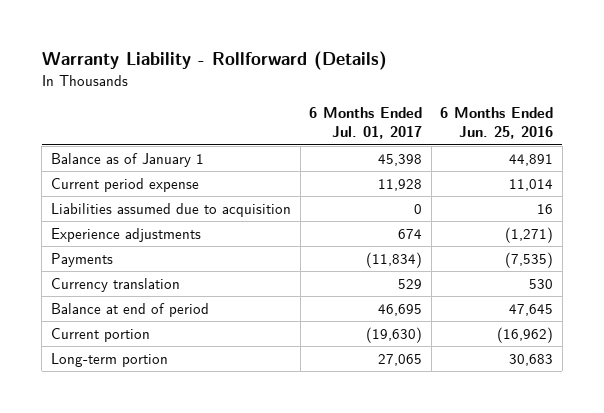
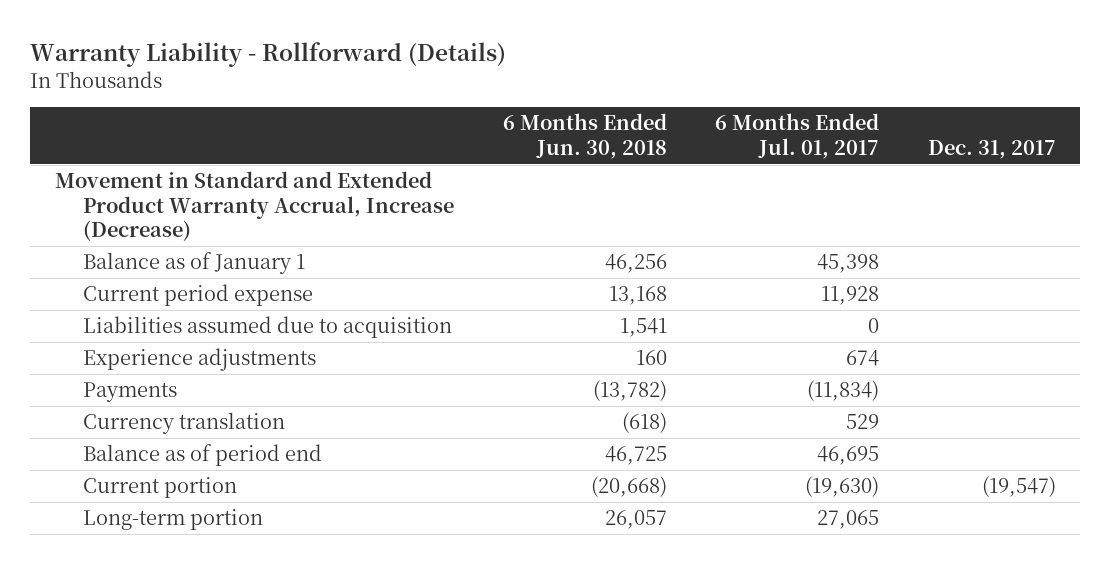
- | 6 Months Ended Jul. 01, 2017 | 6 Months Ended Jun. 25, 2016
+ | 6 Months Ended Jun. 30, 2018 | 6 Months Ended Jul. 01, 2017 | Dec. 31, 2017
+ Movement in Standard and Extended Product Warranty Accrual, Increase (Decrease)
- Balance at end of period | 46,695 | 47,645
+ Balance as of period end | 46,725 | 46,695 |

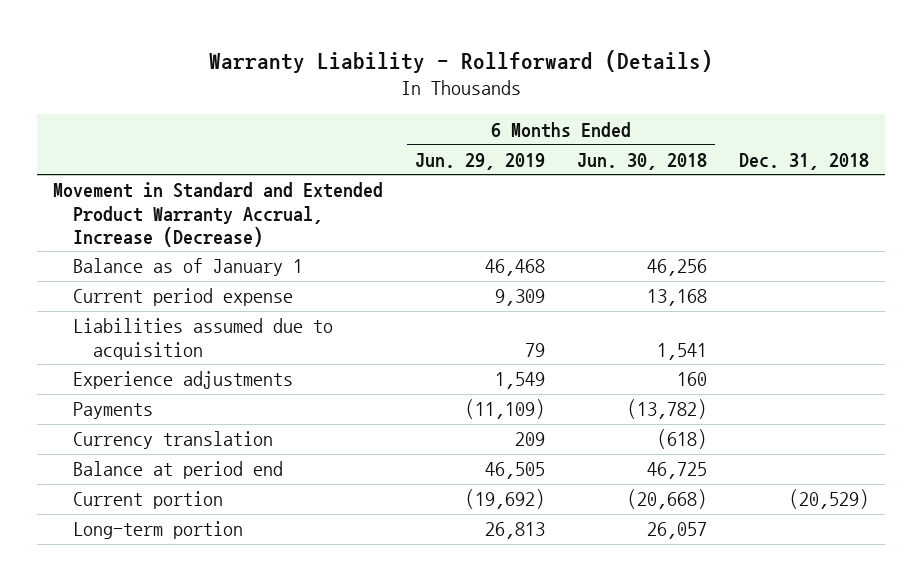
- | 6 Months Ended Jun. 30, 2018 | 6 Months Ended Jul. 01, 2017 | Dec. 31, 2017
+ | 6 Months Ended Jun. 29, 2019 | 6 Months Ended Jun. 30, 2018 | Dec. 31, 2018
- Balance as of period end | 46,725 | 46,695 |
+ Balance at period end | 46,505 | 46,725 |

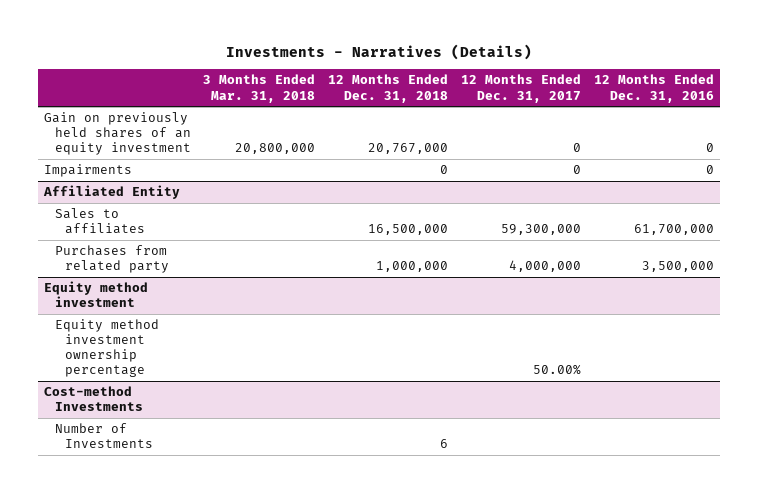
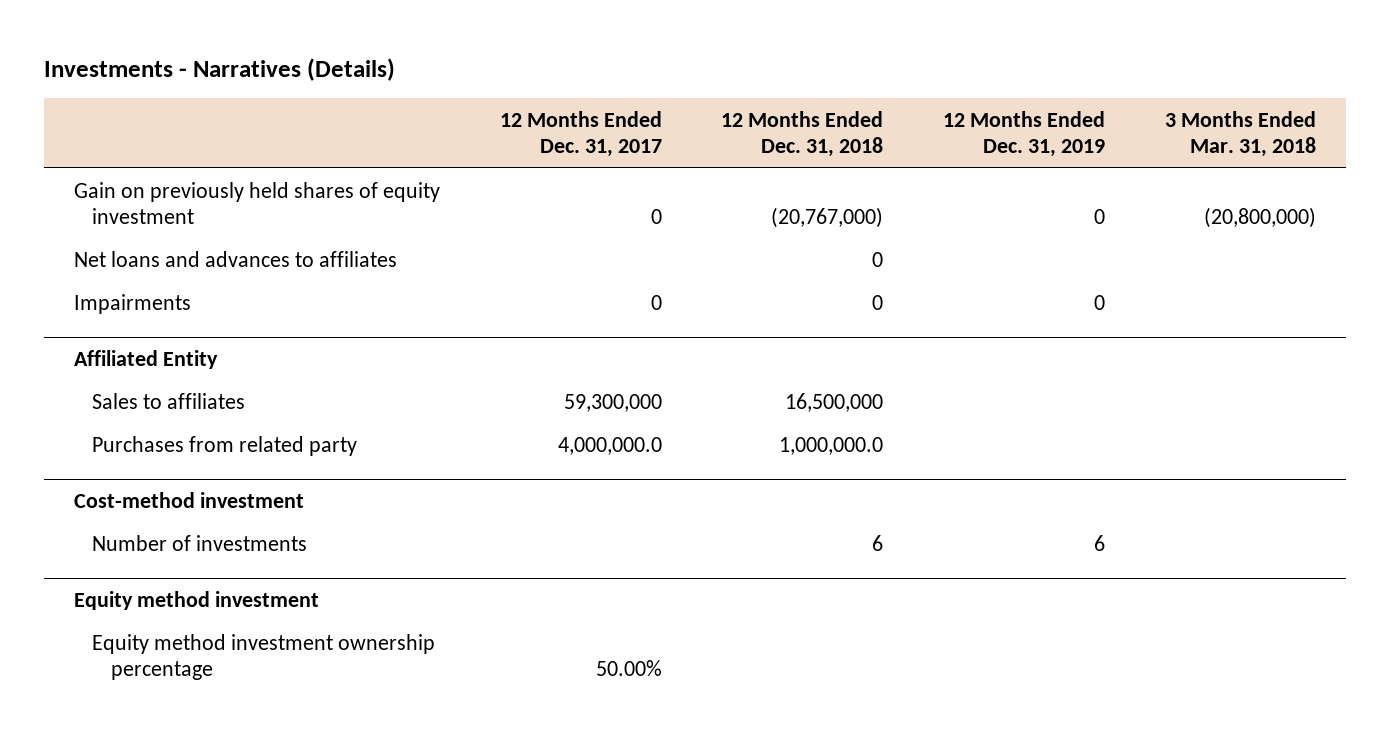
- | 3 Months Ended Mar. 31, 2018 | 12 Months Ended Dec. 31, 2018 | 12 Months Ended Dec. 31, 2017 | 12 Months Ended Dec. 31, 2016
+ | 12 Months Ended Dec. 31, 2017 | 12 Months Ended Dec. 31, 2018 | 12 Months Ended Dec. 31, 2019 | 3 Months Ended Mar. 31, 2018
- Gain on previously held shares of an equity investment | 20,800,000 | 20,767,000 | 0 | 0
+ Gain on previously held shares of equity investment | 0 | (20,767,000) | 0 | (20,800,000)
+ Net loans and advances to affiliates | | 0 | |
@ Affiliated Entity
- Purchases from related party | | 1,000,000 | 4,000,000 | 3,500,000
+ Purchases from related party | 4,000,000.0 | 1,000,000.0 | |
+ Cost-method investment
+ Number of investments | | 6 | 6 |
- Cost-method Investments
- Number of Investments | | 6 | |

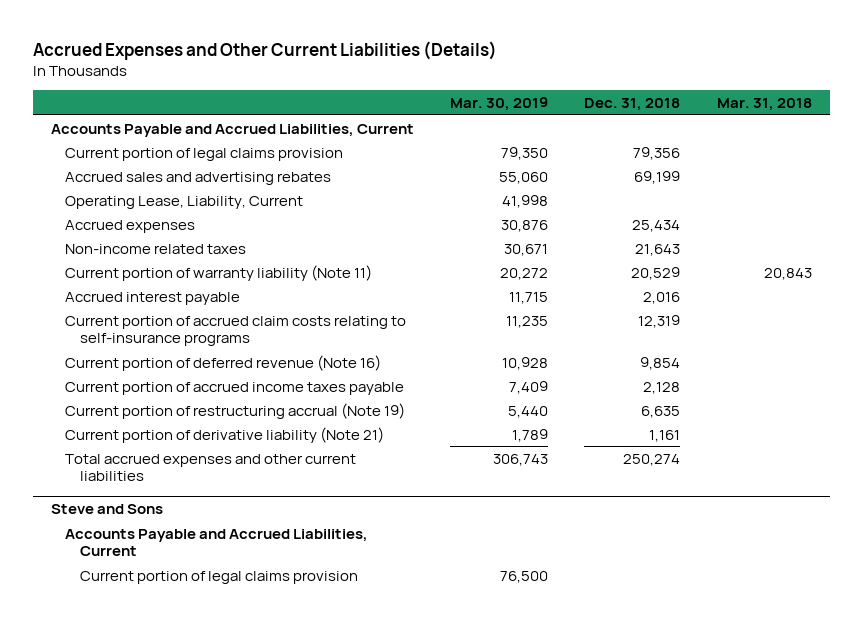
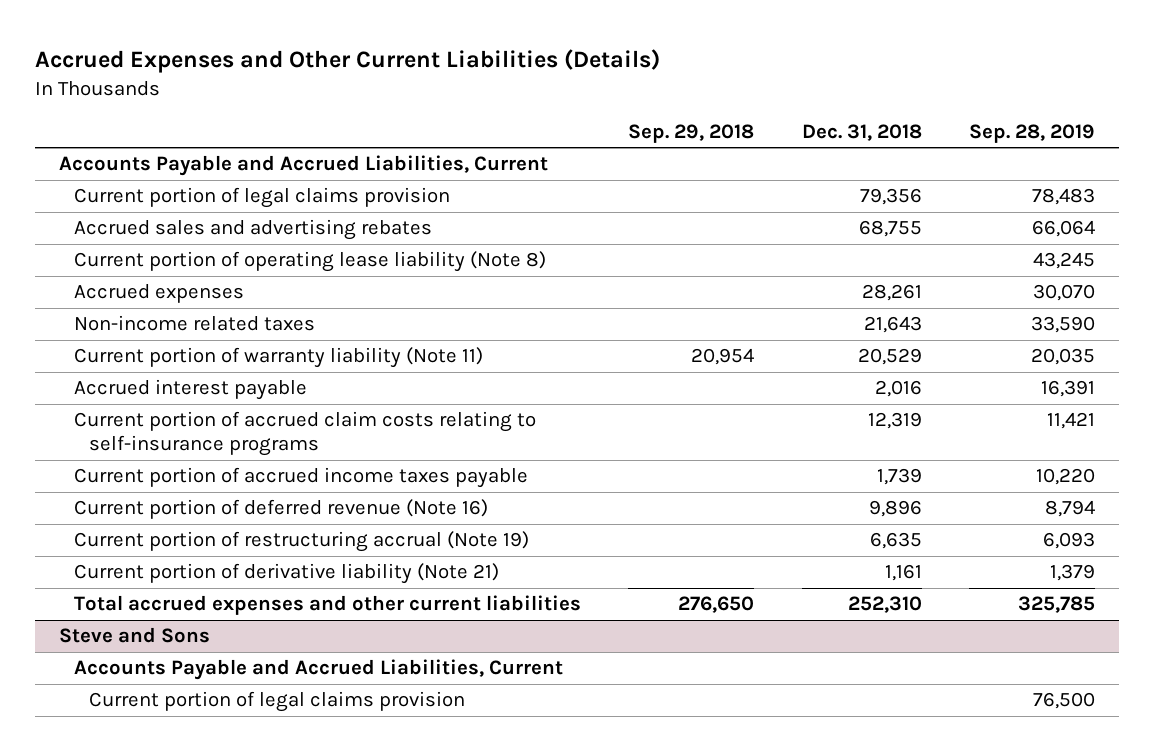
- | Mar. 30, 2019 | Dec. 31, 2018 | Mar. 31, 2018
+ | Sep. 29, 2018 | Dec. 31, 2018 | Sep. 28, 2019
- Accrued sales and advertising rebates | 55,060 | 69,199 |
- Operating Lease, Liability, Current | 41,998 | |
- Accrued expenses | 30,876 | 25,434 |
+ Accrued sales and advertising rebates | | 68,755 | 66,064
+ Current portion of operating lease liability (Note 8) | | | 43,245
+ Accrued expenses | | 28,261 | 30,070
- Current portion of deferred revenue (Note 16) | 10,928 | 9,854 |
- Current portion of accrued income taxes payable | 7,409 | 2,128 |
+ Current portion of accrued income taxes payable | | 1,739 | 10,220
+ Current portion of deferred revenue (Note 16) | | 9,896 | 8,794
- Total accrued expenses and other current liabilities | 306,743 | 250,274 |
+ Total accrued expenses and other current liabilities | 276,650 | 252,310 | 325,785

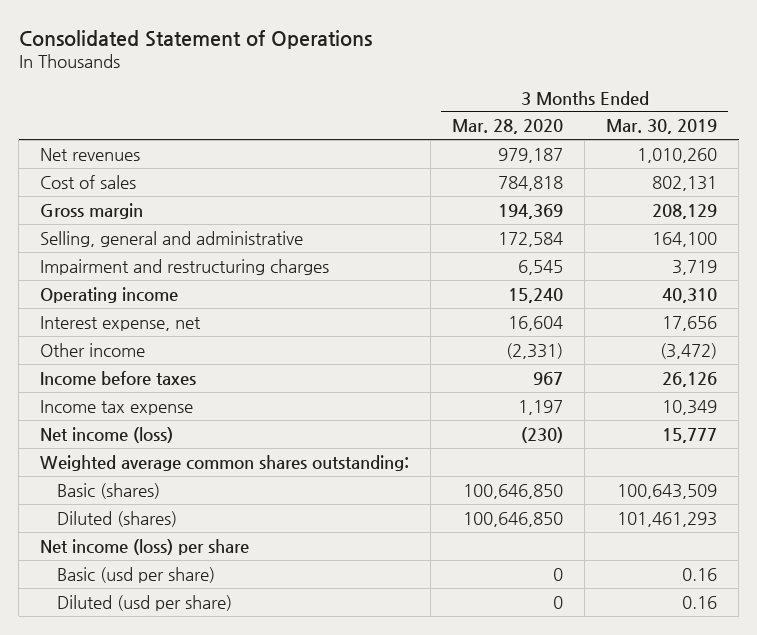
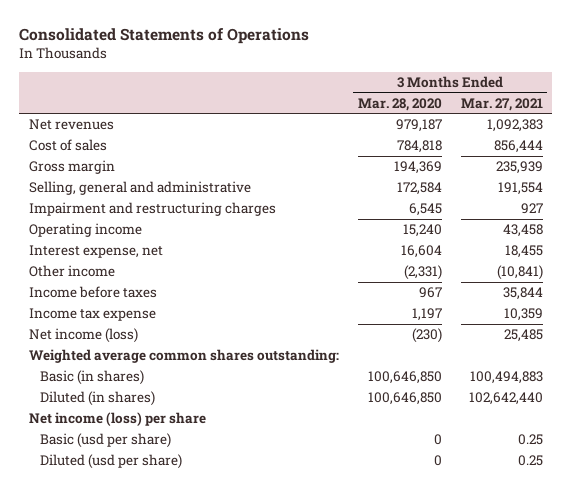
- Consolidated Statement of Operations
+ Consolidated Statements of Operations
- | 3 Months Ended Mar. 28, 2020 | 3 Months Ended Mar. 30, 2019
+ | 3 Months Ended Mar. 28, 2020 | 3 Months Ended Mar. 27, 2021
- Basic (shares) | 100,646,850 | 100,643,509
- Diluted (shares) | 100,646,850 | 101,461,293
+ Basic (in shares) | 100,646,850 | 100,494,883
+ Diluted (in shares) | 100,646,850 | 102,642,440

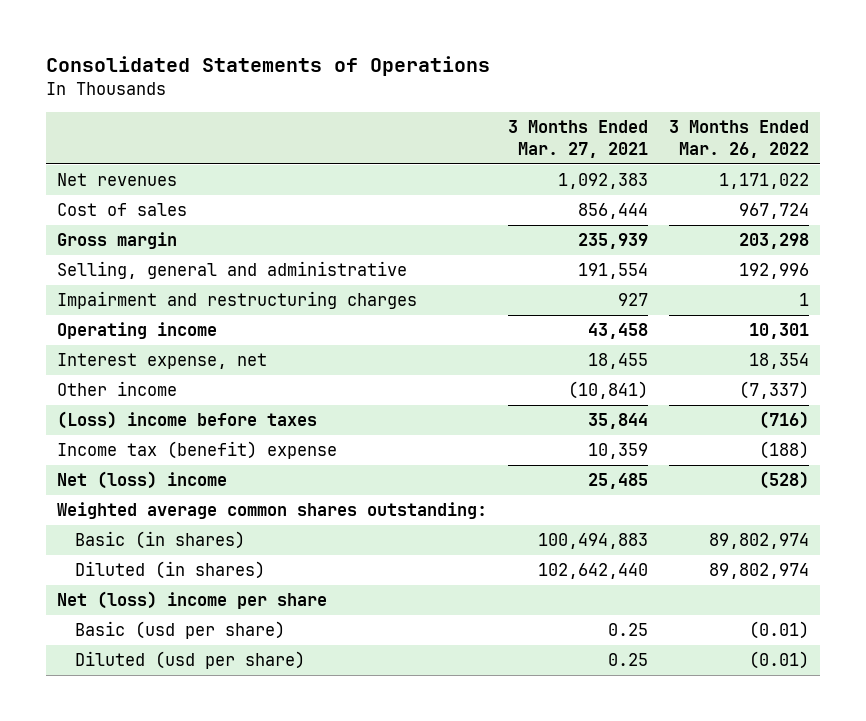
- | 3 Months Ended Mar. 28, 2020 | 3 Months Ended Mar. 27, 2021
+ | 3 Months Ended Mar. 27, 2021 | 3 Months Ended Mar. 26, 2022
- Income before taxes | 967 | 35,844
- Income tax expense | 1,197 | 10,359
- Net income (loss) | (230) | 25,485
+ (Loss) income before taxes | 35,844 | (716)
+ Income tax (benefit) expense | 10,359 | (188)
+ Net (loss) income | 25,485 | (528)
- Net income (loss) per share
+ Net (loss) income per share

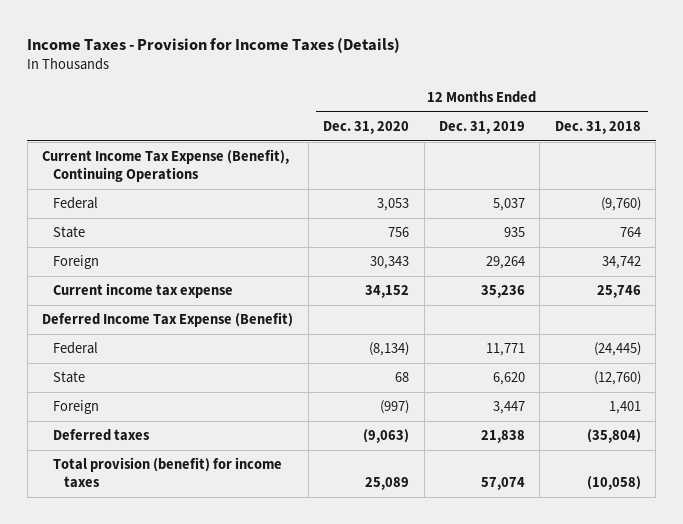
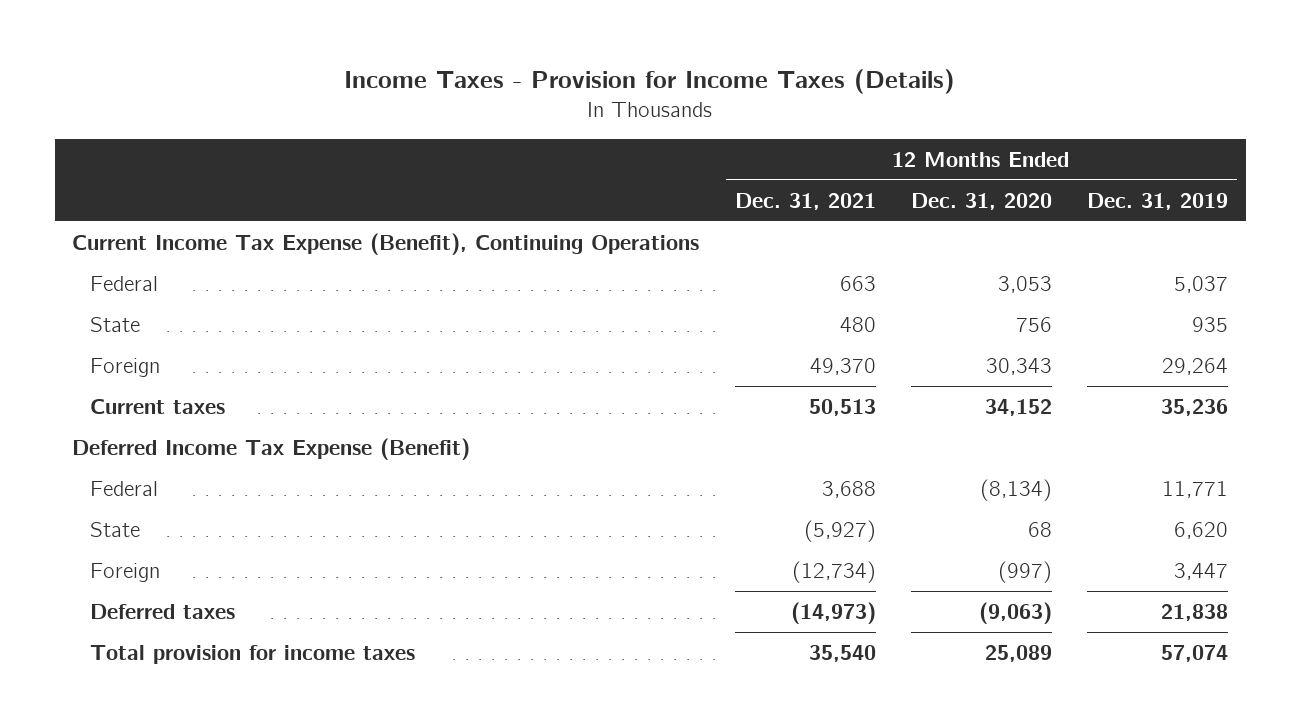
- | 12 Months Ended Dec. 31, 2020 | 12 Months Ended Dec. 31, 2019 | 12 Months Ended Dec. 31, 2018
+ | 12 Months Ended Dec. 31, 2021 | 12 Months Ended Dec. 31, 2020 | 12 Months Ended Dec. 31, 2019
- Current income tax expense | 34,152 | 35,236 | 25,746
+ Current taxes | 50,513 | 34,152 | 35,236
- Total provision (benefit) for income taxes | 25,089 | 57,074 | (10,058)
+ Total provision for income taxes | 35,540 | 25,089 | 57,074

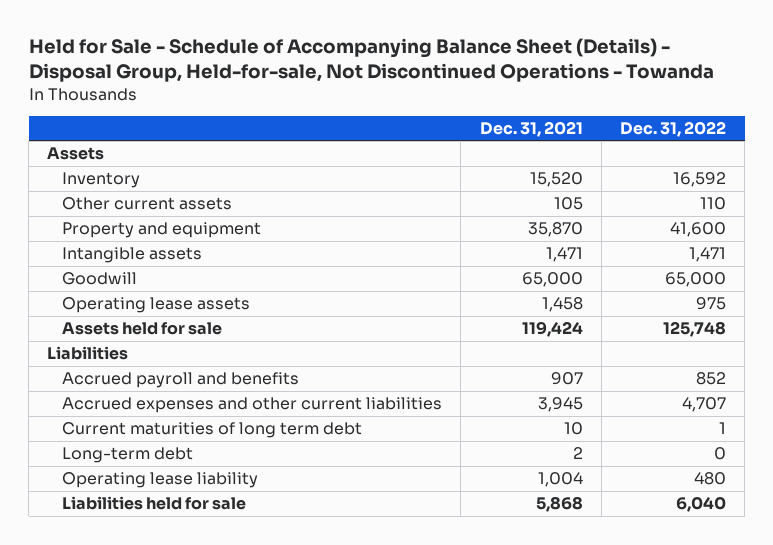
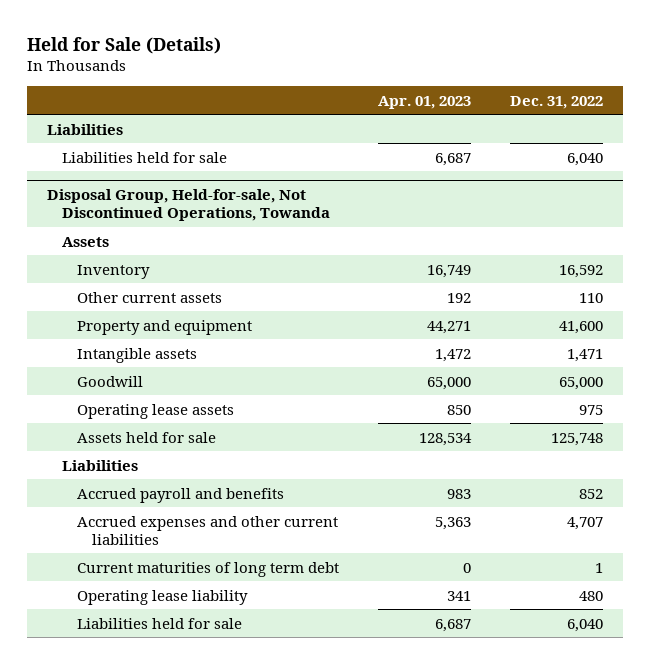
- Held for Sale - Schedule of Accompanying Balance Sheet (Details) - Disposal Group, Held-for-sale, Not Discontinued Operations - Towanda
+ Held for Sale (Details)
- | Dec. 31, 2021 | Dec. 31, 2022
+ | Apr. 01, 2023 | Dec. 31, 2022
+ Liabilities
+ Liabilities held for sale | 6,687 | 6,040
+ Disposal Group, Held-for-sale, Not Discontinued Operations, Towanda
- Long-term debt | 2 | 0

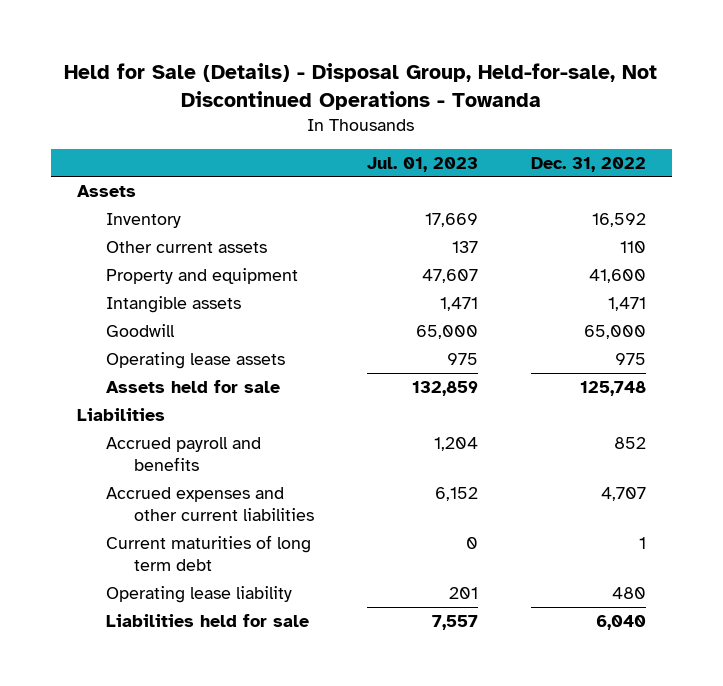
- Held for Sale (Details)
+ Held for Sale (Details) - Disposal Group, Held-for-sale, Not Discontinued Operations - Towanda
- | Apr. 01, 2023 | Dec. 31, 2022
+ | Jul. 01, 2023 | Dec. 31, 2022
- Liabilities
- Liabilities held for sale | 6,687 | 6,040
- Disposal Group, Held-for-sale, Not Discontinued Operations, Towanda

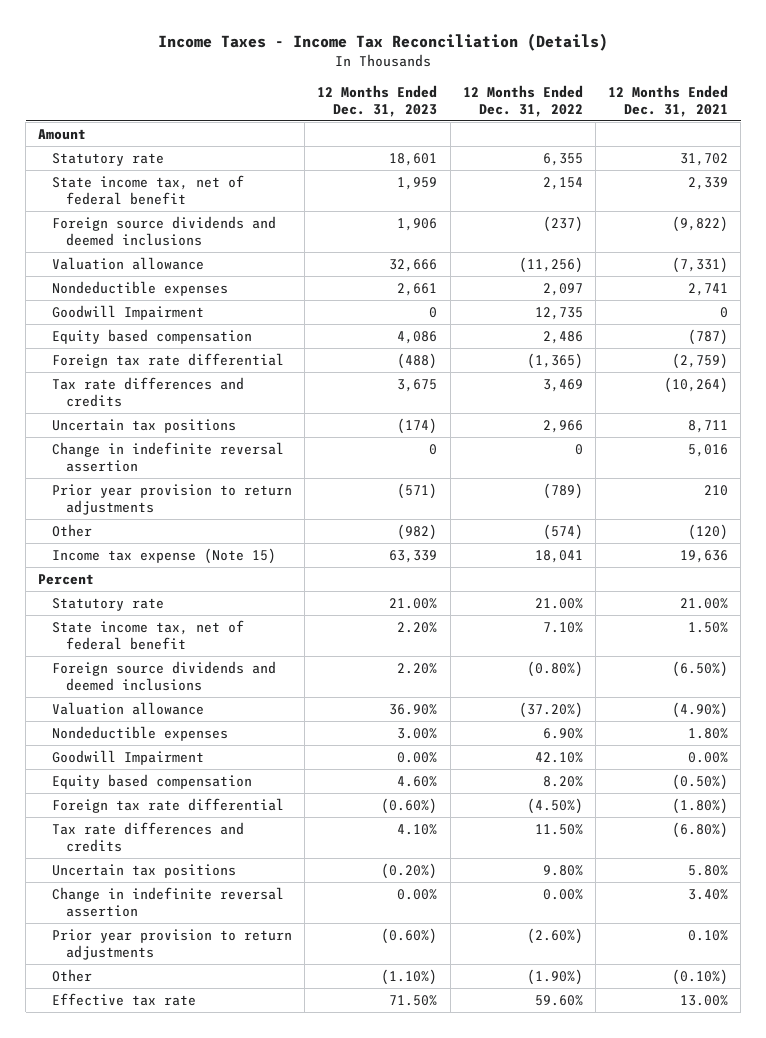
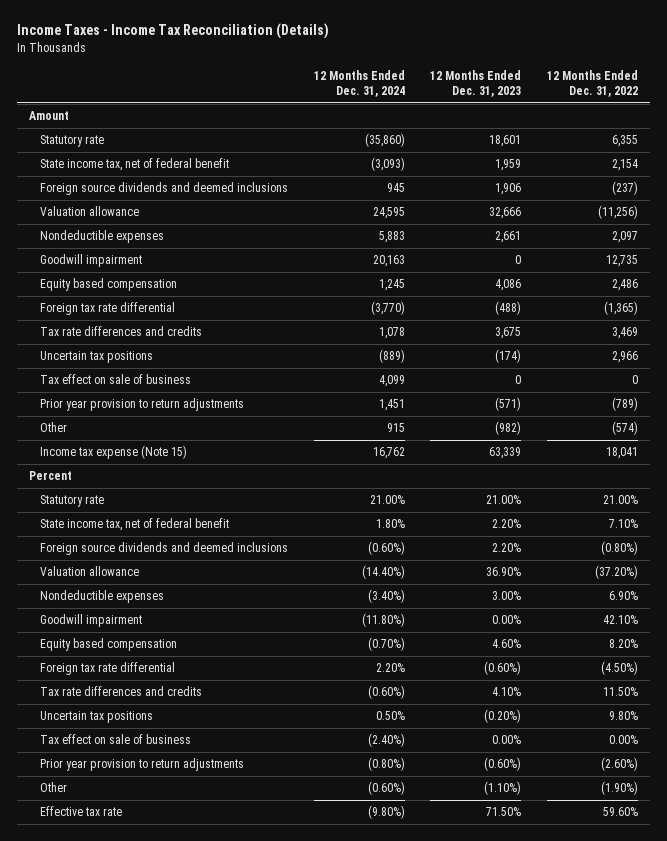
- | 12 Months Ended Dec. 31, 2023 | 12 Months Ended Dec. 31, 2022 | 12 Months Ended Dec. 31, 2021
+ | 12 Months Ended Dec. 31, 2024 | 12 Months Ended Dec. 31, 2023 | 12 Months Ended Dec. 31, 2022
- Goodwill Impairment | 0 | 12,735 | 0
+ Goodwill impairment | 20,163 | 0 | 12,735
- Change in indefinite reversal assertion | 0 | 0 | 5,016
+ Tax effect on sale of business | 4,099 | 0 | 0
- Goodwill Impairment | 0.00% | 42.10% | 0.00%
+ Goodwill impairment | (11.80%) | 0.00% | 42.10%
- Change in indefinite reversal assertion | 0.00% | 0.00% | 3.40%
+ Tax effect on sale of business | (2.40%) | 0.00% | 0.00%

